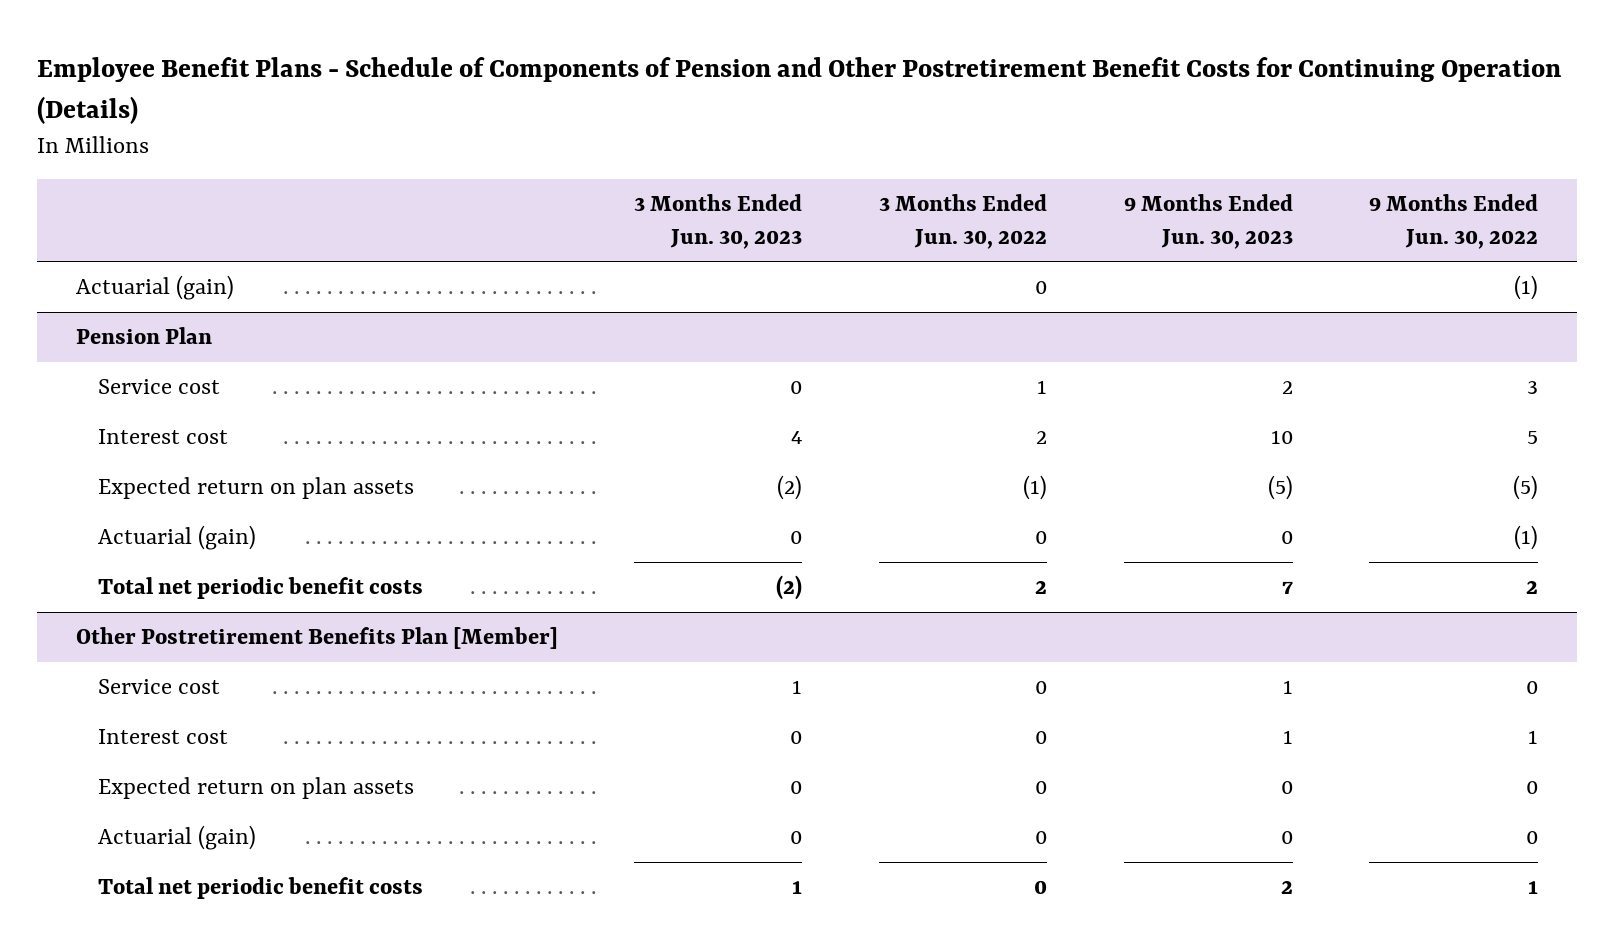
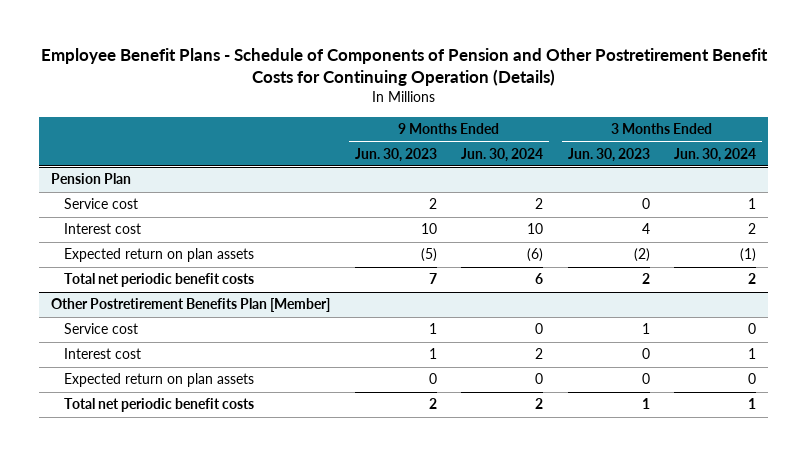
- | 3 Months Ended Jun. 30, 2023 | 3 Months Ended Jun. 30, 2022 | 9 Months Ended Jun. 30, 2023 | 9 Months Ended Jun. 30, 2022
+ | 9 Months Ended Jun. 30, 2023 | 9 Months Ended Jun. 30, 2024 | 3 Months Ended Jun. 30, 2023 | 3 Months Ended Jun. 30, 2024
- Actuarial (gain) | | 0 | | (1)
@ Pension Plan
- Actuarial (gain) | 0 | 0 | 0 | (1)
- Total net periodic benefit costs | (2) | 2 | 7 | 2
+ Total net periodic benefit costs | 7 | 6 | 2 | 2
@ Other Postretirement Benefits Plan [Member]
- Actuarial (gain) | 0 | 0 | 0 | 0

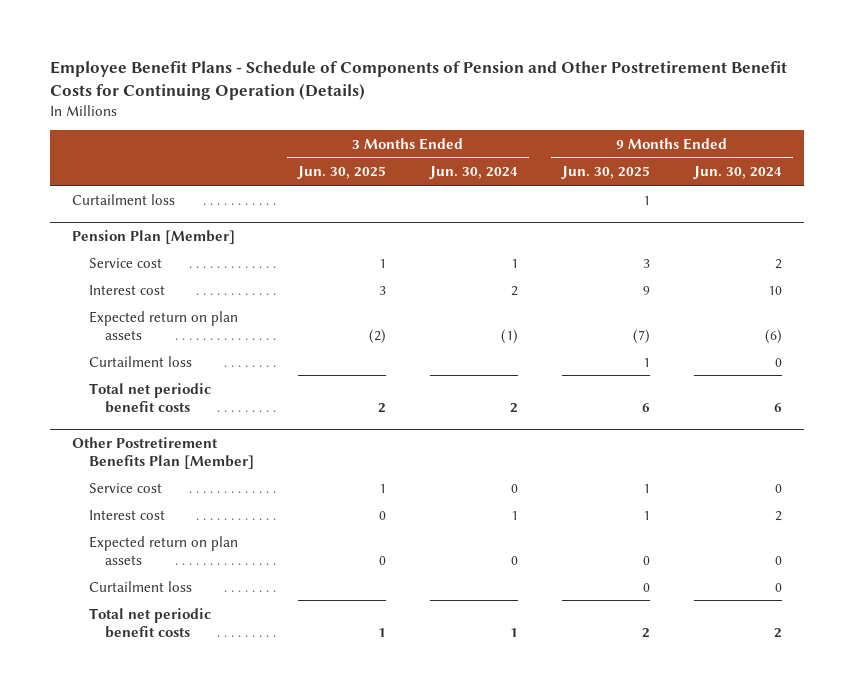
- | 9 Months Ended Jun. 30, 2023 | 9 Months Ended Jun. 30, 2024 | 3 Months Ended Jun. 30, 2023 | 3 Months Ended Jun. 30, 2024
+ | 3 Months Ended Jun. 30, 2025 | 3 Months Ended Jun. 30, 2024 | 9 Months Ended Jun. 30, 2025 | 9 Months Ended Jun. 30, 2024
- Pension Plan
+ Curtailment loss | | | 1 |
+ Pension Plan [Member]
+ Curtailment loss | | | 1 | 0
@ Other Postretirement Benefits Plan [Member]
+ Curtailment loss | | | 0 | 0

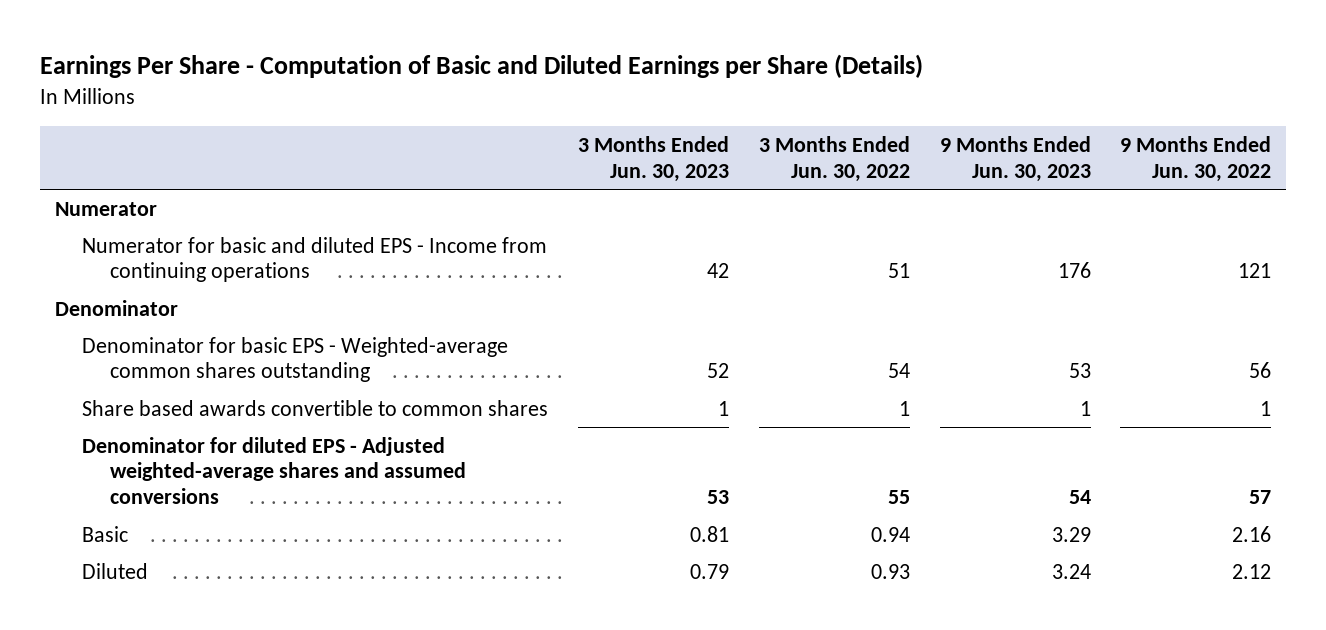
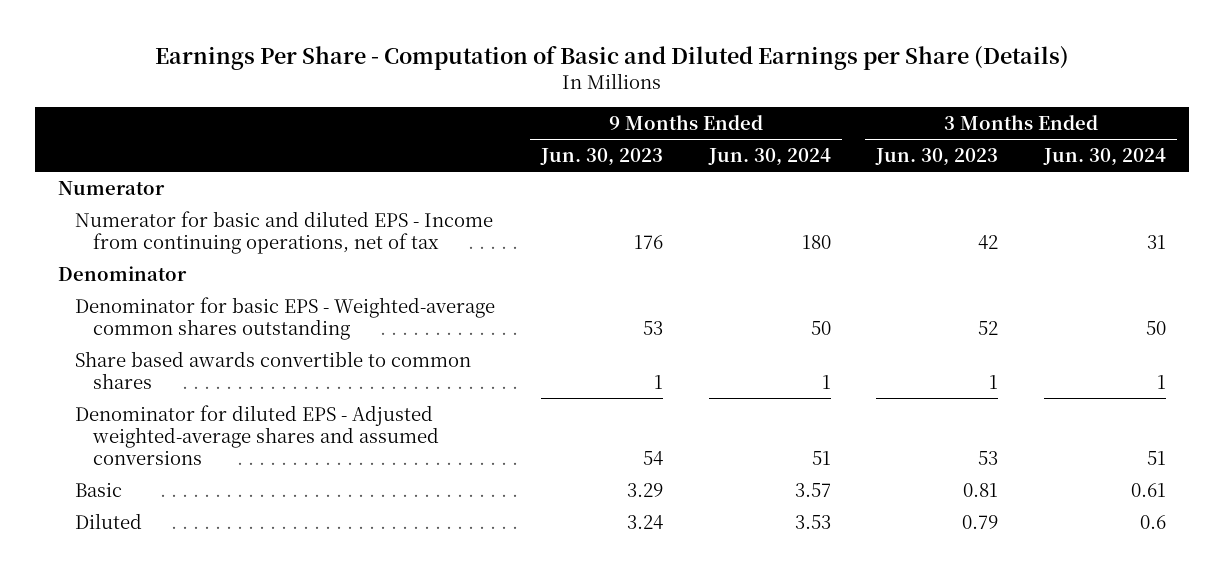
- | 3 Months Ended Jun. 30, 2023 | 3 Months Ended Jun. 30, 2022 | 9 Months Ended Jun. 30, 2023 | 9 Months Ended Jun. 30, 2022
+ | 9 Months Ended Jun. 30, 2023 | 9 Months Ended Jun. 30, 2024 | 3 Months Ended Jun. 30, 2023 | 3 Months Ended Jun. 30, 2024
- Numerator for basic and diluted EPS - Income from continuing operations | 42 | 51 | 176 | 121
+ Numerator for basic and diluted EPS - Income from continuing operations, net of tax | 176 | 180 | 42 | 31

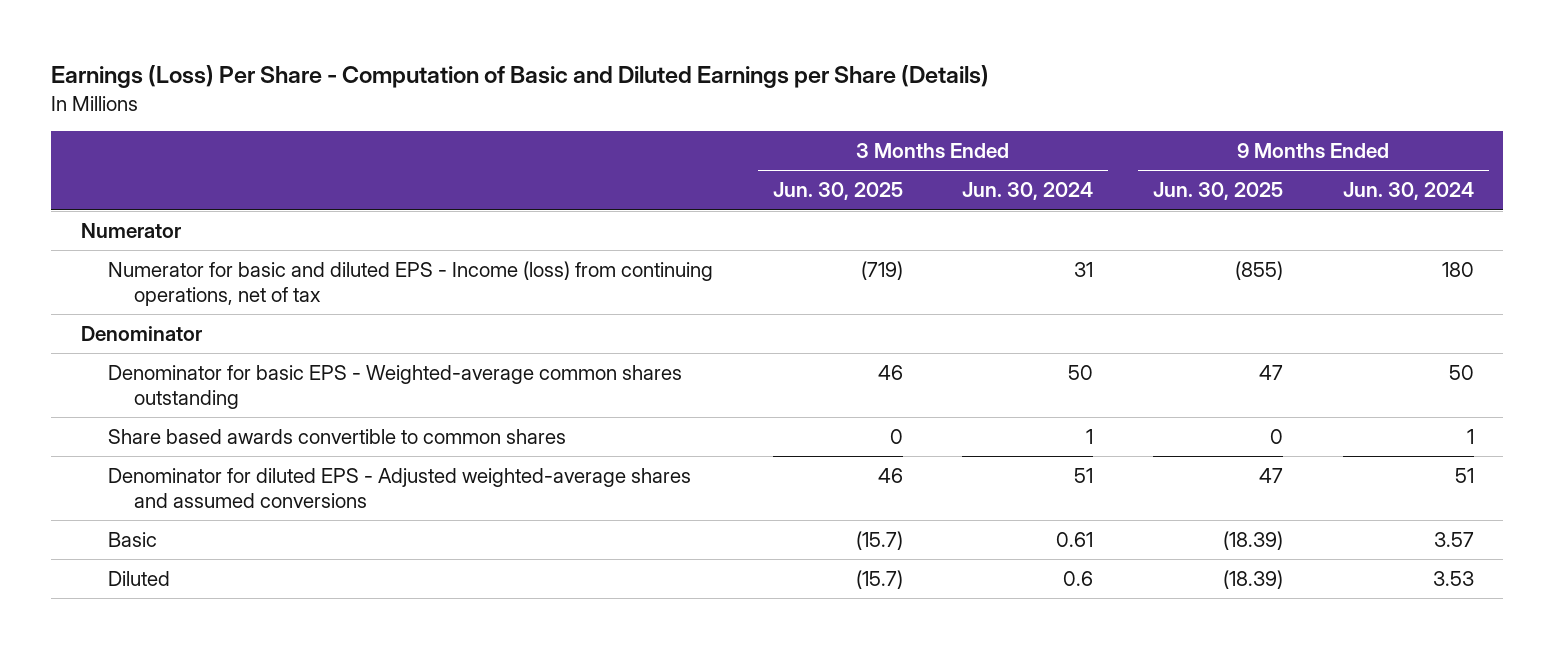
- Earnings Per Share - Computation of Basic and Diluted Earnings per Share (Details)
+ Earnings (Loss) Per Share - Computation of Basic and Diluted Earnings per Share (Details)
- | 9 Months Ended Jun. 30, 2023 | 9 Months Ended Jun. 30, 2024 | 3 Months Ended Jun. 30, 2023 | 3 Months Ended Jun. 30, 2024
+ | 3 Months Ended Jun. 30, 2025 | 3 Months Ended Jun. 30, 2024 | 9 Months Ended Jun. 30, 2025 | 9 Months Ended Jun. 30, 2024
- Numerator for basic and diluted EPS - Income from continuing operations, net of tax | 176 | 180 | 42 | 31
+ Numerator for basic and diluted EPS - Income (loss) from continuing operations, net of tax | (719) | 31 | (855) | 180

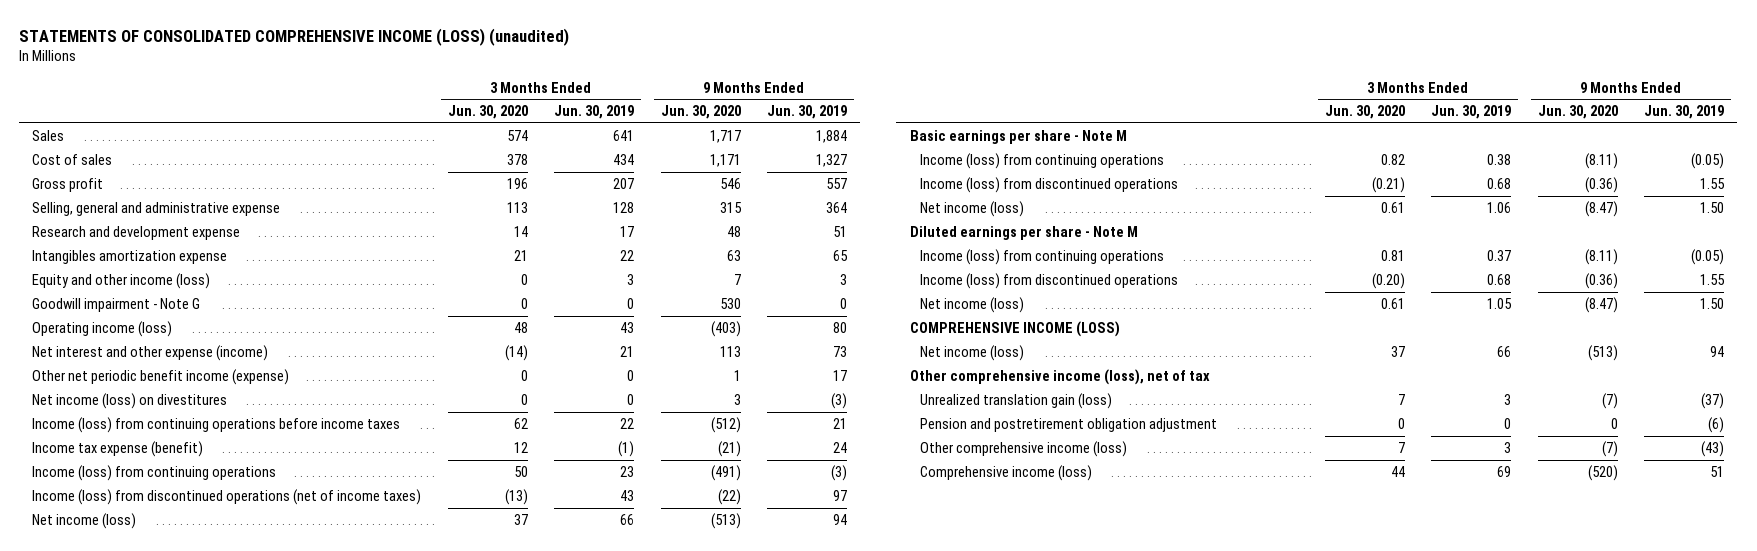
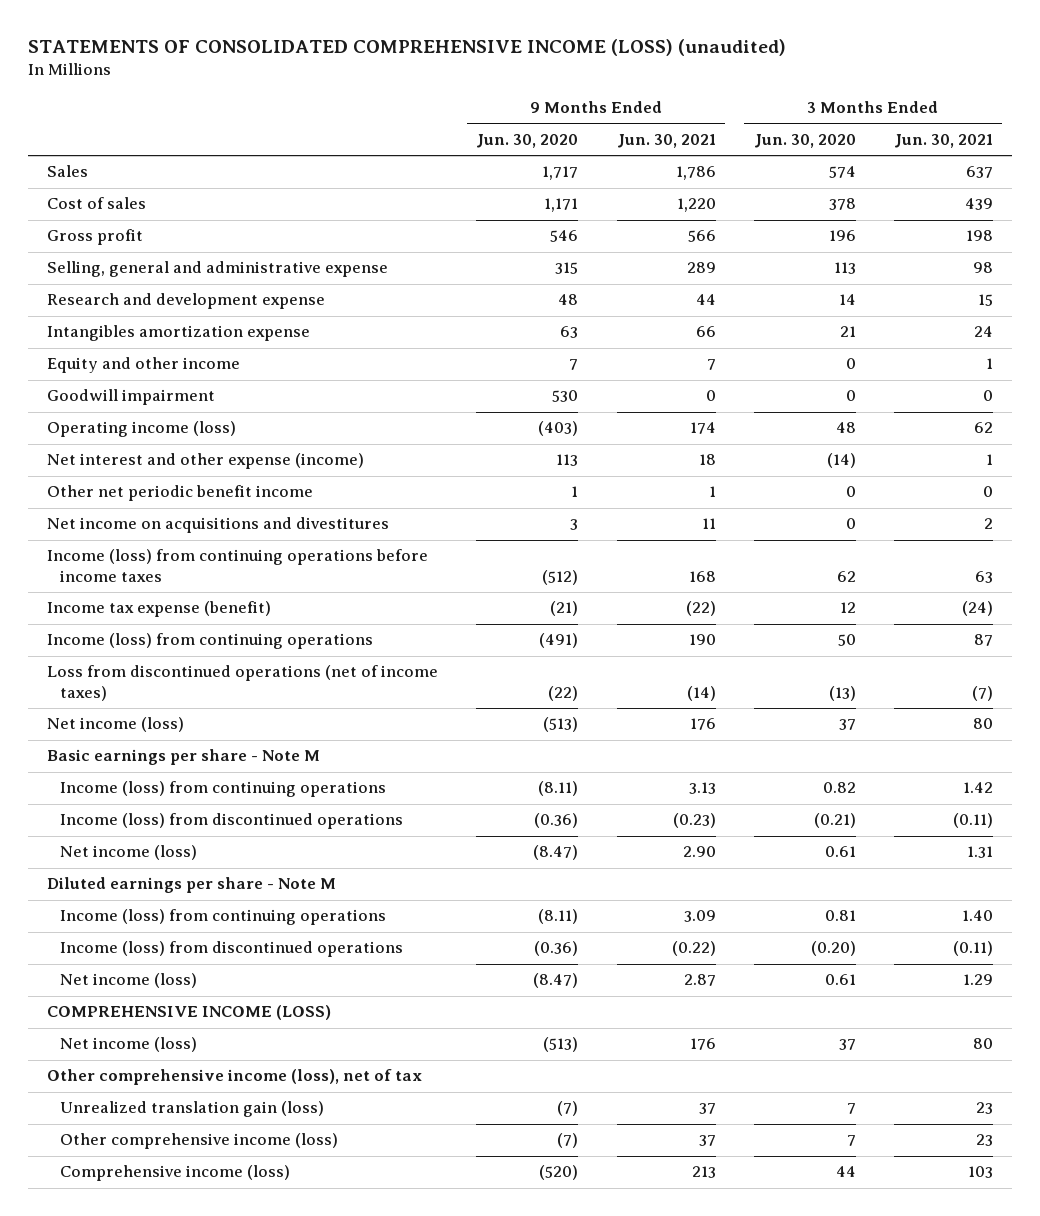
- | 3 Months Ended Jun. 30, 2020 | 3 Months Ended Jun. 30, 2019 | 9 Months Ended Jun. 30, 2020 | 9 Months Ended Jun. 30, 2019
+ | 9 Months Ended Jun. 30, 2020 | 9 Months Ended Jun. 30, 2021 | 3 Months Ended Jun. 30, 2020 | 3 Months Ended Jun. 30, 2021
- Equity and other income (loss) | 0 | 3 | 7 | 3
- Goodwill impairment - Note G | 0 | 0 | 530 | 0
+ Equity and other income | 7 | 7 | 0 | 1
+ Goodwill impairment | 530 | 0 | 0 | 0
- Other net periodic benefit income (expense) | 0 | 0 | 1 | 17
- Net income (loss) on divestitures | 0 | 0 | 3 | (3)
+ Other net periodic benefit income | 1 | 1 | 0 | 0
+ Net income on acquisitions and divestitures | 3 | 11 | 0 | 2
- Income (loss) from discontinued operations (net of income taxes) | (13) | 43 | (22) | 97
+ Loss from discontinued operations (net of income taxes) | (22) | (14) | (13) | (7)
- Pension and postretirement obligation adjustment | 0 | 0 | 0 | (6)

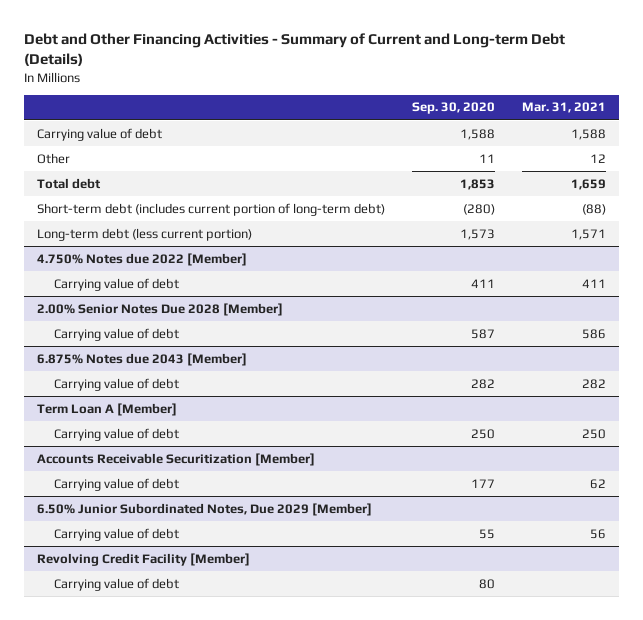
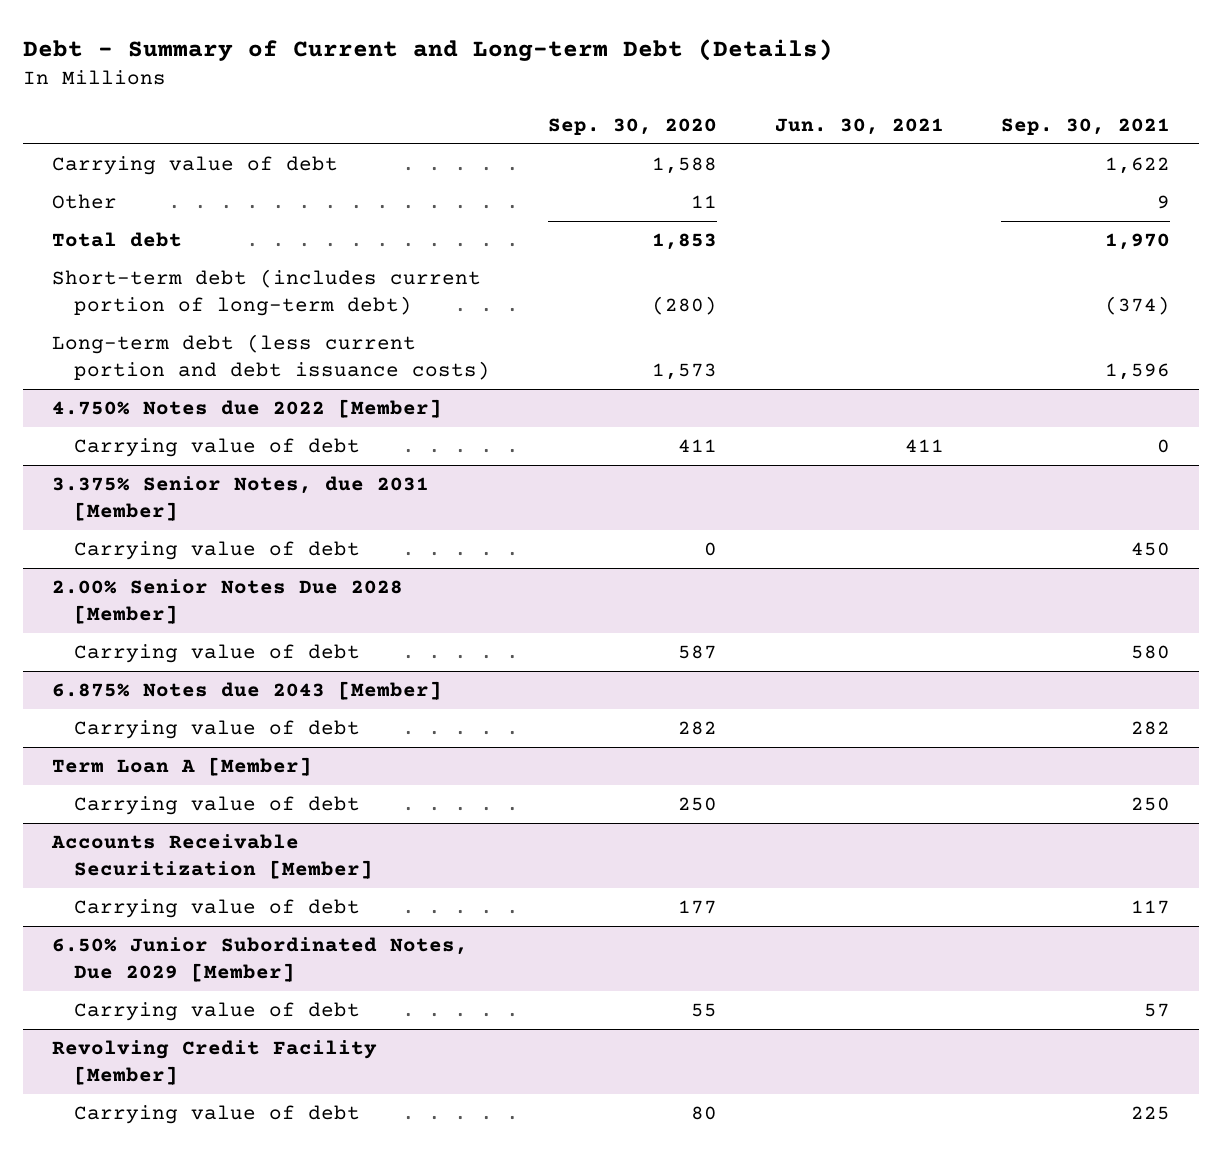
- Debt and Other Financing Activities - Summary of Current and Long-term Debt (Details)
+ Debt - Summary of Current and Long-term Debt (Details)
- | Sep. 30, 2020 | Mar. 31, 2021
+ | Sep. 30, 2020 | Jun. 30, 2021 | Sep. 30, 2021
- Long-term debt (less current portion) | 1,573 | 1,571
+ Long-term debt (less current portion and debt issuance costs) | 1,573 | | 1,596
+ 3.375% Senior Notes, due 2031 [Member]
+ Carrying value of debt | 0 | | 450

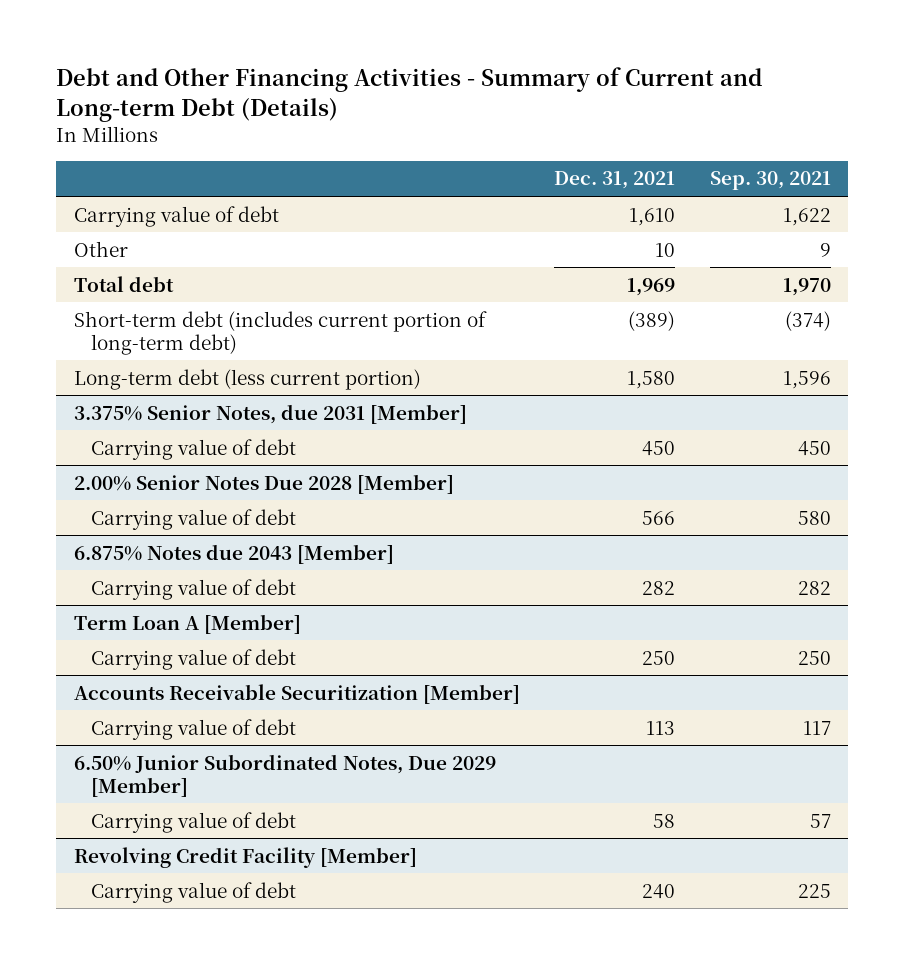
- Debt - Summary of Current and Long-term Debt (Details)
+ Debt and Other Financing Activities - Summary of Current and Long-term Debt (Details)
- | Sep. 30, 2020 | Jun. 30, 2021 | Sep. 30, 2021
+ | Dec. 31, 2021 | Sep. 30, 2021
- Long-term debt (less current portion and debt issuance costs) | 1,573 | | 1,596
- 4.750% Notes due 2022 [Member]
- Carrying value of debt | 411 | 411 | 0
+ Long-term debt (less current portion) | 1,580 | 1,596

